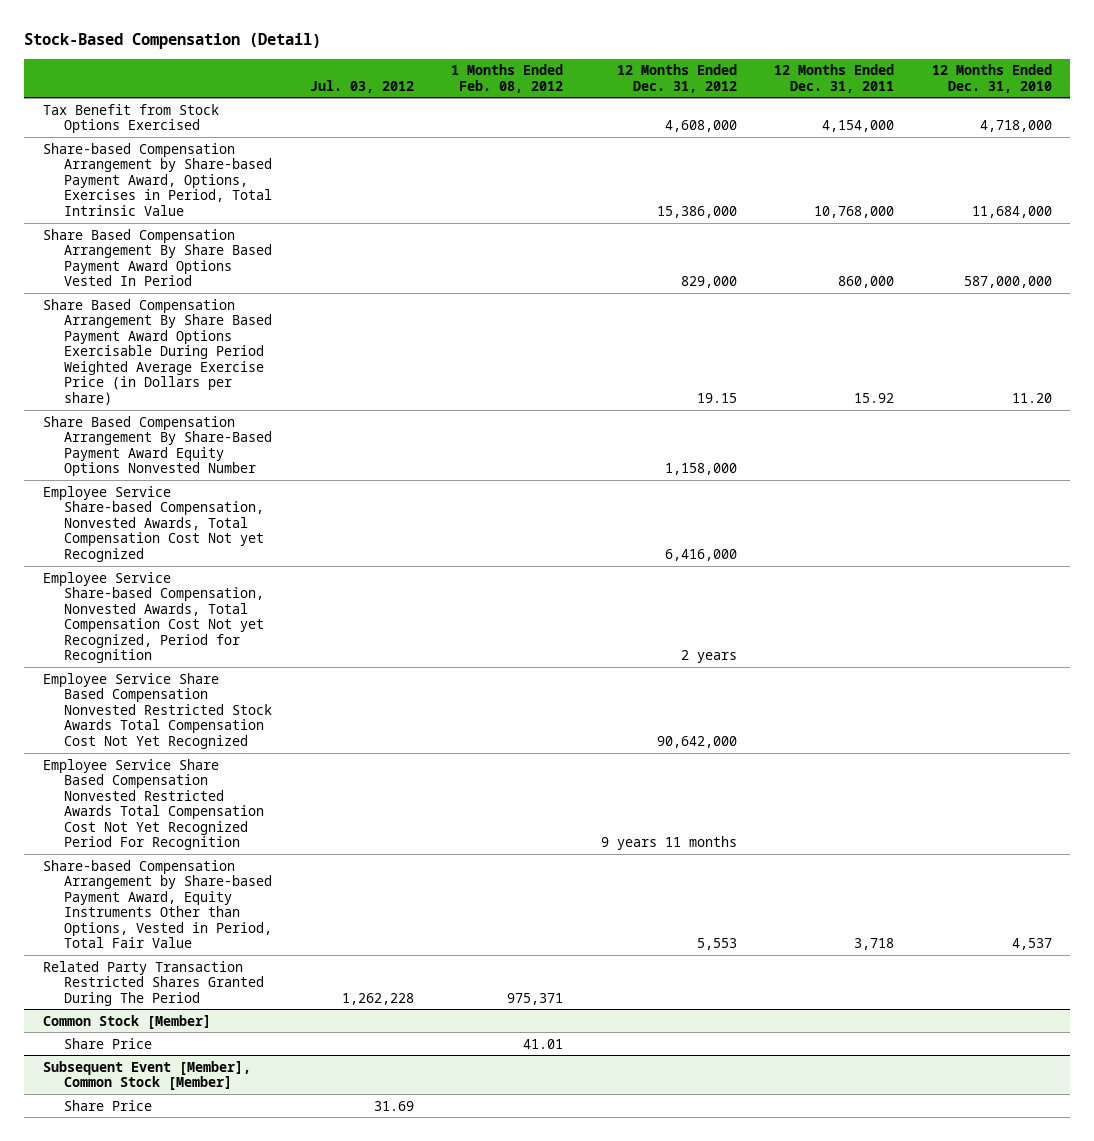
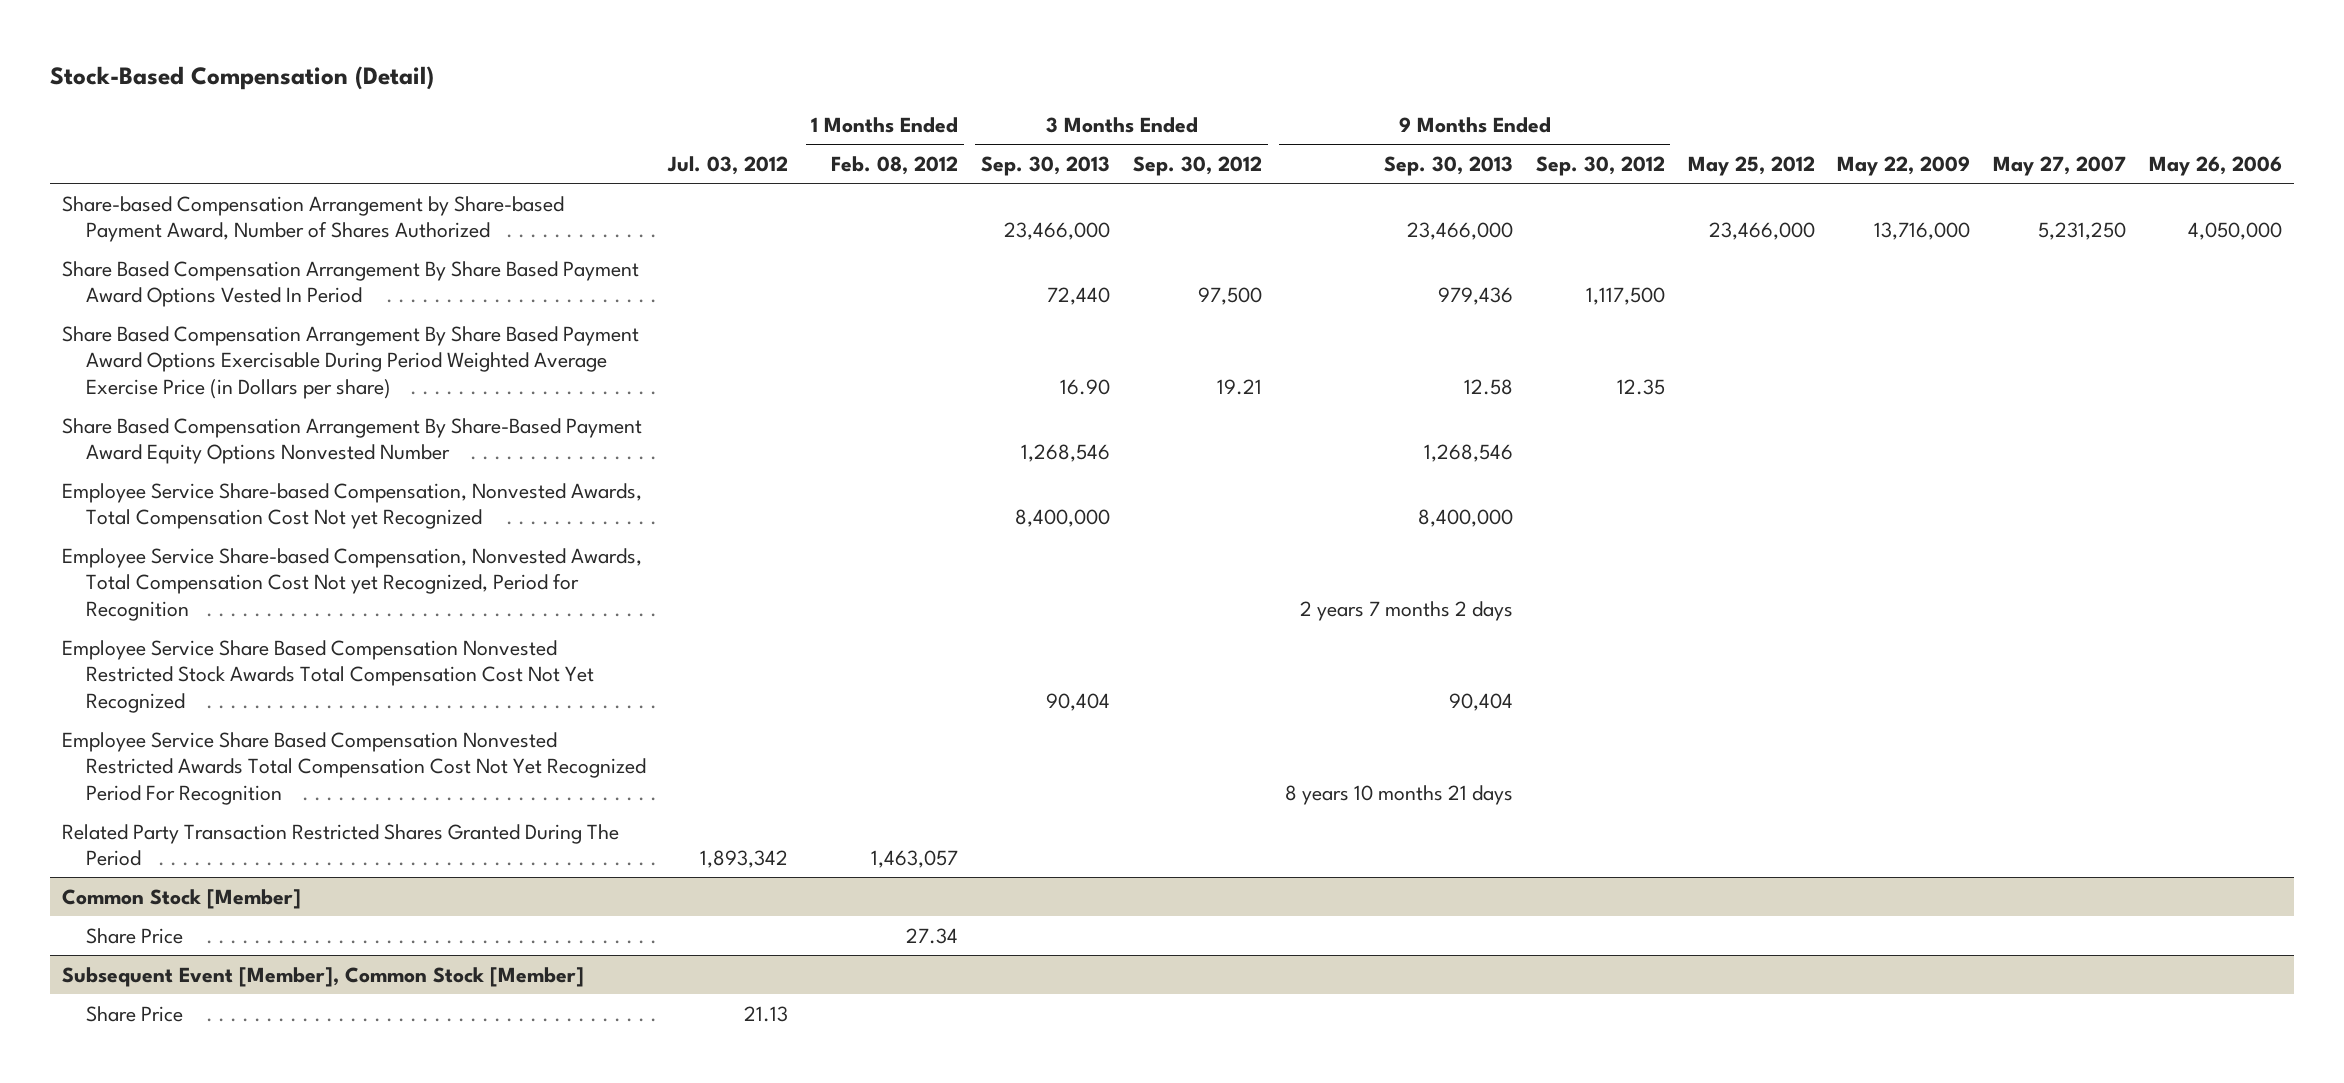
- | Jul. 03, 2012 | 1 Months Ended Feb. 08, 2012 | 12 Months Ended Dec. 31, 2012 | 12 Months Ended Dec. 31, 2011 | 12 Months Ended Dec. 31, 2010
+ | Jul. 03, 2012 | 1 Months Ended Feb. 08, 2012 | 3 Months Ended Sep. 30, 2013 | 3 Months Ended Sep. 30, 2012 | 9 Months Ended Sep. 30, 2013 | 9 Months Ended Sep. 30, 2012 | May 25, 2012 | May 22, 2009 | May 27, 2007 | May 26, 2006
- Tax Benefit from Stock Options Exercised | | | 4,608,000 | 4,154,000 | 4,718,000
- Share-based Compensation Arrangement by Share-based Payment Award, Options, Exercises in Period, Total Intrinsic Value | | | 15,386,000 | 10,768,000 | 11,684,000
+ Share-based Compensation Arrangement by Share-based Payment Award, Number of Shares Authorized | | | 23,466,000 | | 23,466,000 | | 23,466,000 | 13,716,000 | 5,231,250 | 4,050,000
- Share-based Compensation Arrangement by Share-based Payment Award, Equity Instruments Other than Options, Vested in Period, Total Fair Value | | | 5,553 | 3,718 | 4,537
- Related Party Transaction Restricted Shares Granted During The Period | 1,262,228 | 975,371 | | |
+ Related Party Transaction Restricted Shares Granted During The Period | 1,893,342 | 1,463,057 | | | | | | | |
@ Common Stock [Member]
- Share Price | | 41.01 | | |
+ Share Price | | 27.34 | | | | | | | |
@ Subsequent Event [Member], Common Stock [Member]
- Share Price | 31.69 | | | |
+ Share Price | 21.13 | | | | | | | | |

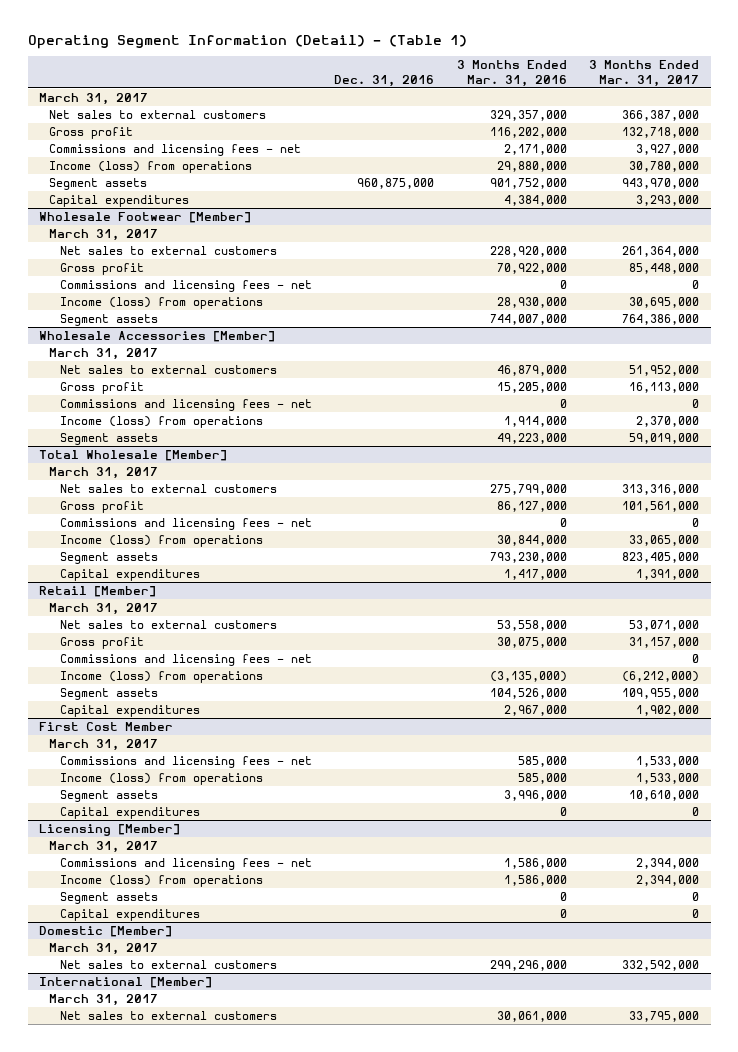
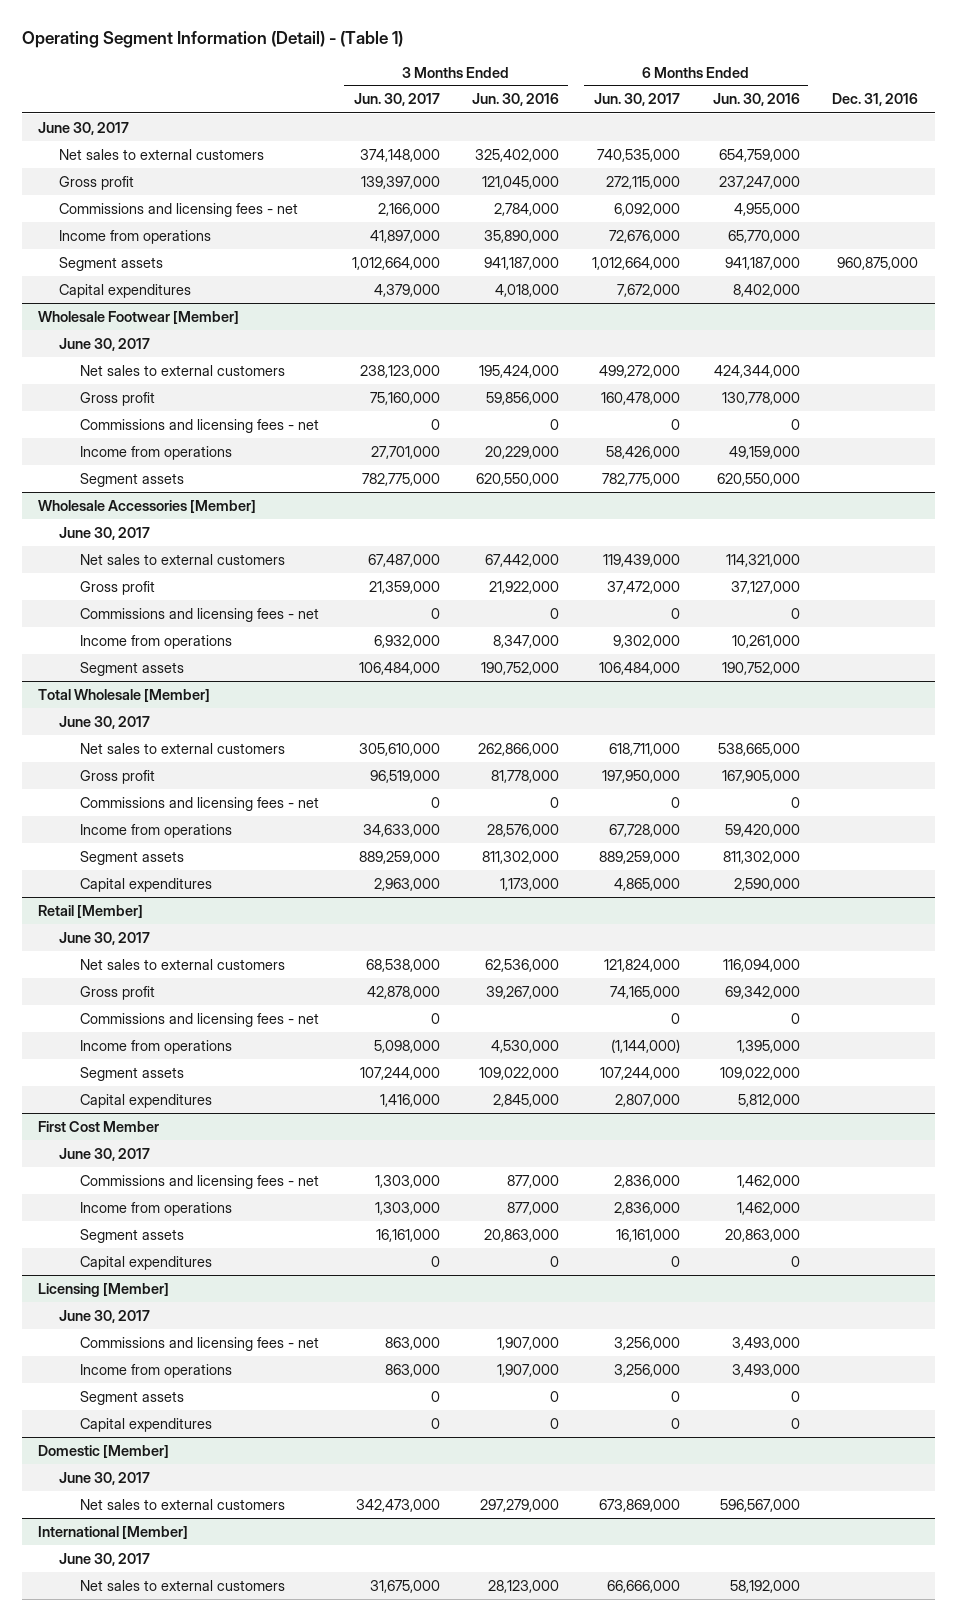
- | Dec. 31, 2016 | 3 Months Ended Mar. 31, 2016 | 3 Months Ended Mar. 31, 2017
+ | 3 Months Ended Jun. 30, 2017 | 3 Months Ended Jun. 30, 2016 | 6 Months Ended Jun. 30, 2017 | 6 Months Ended Jun. 30, 2016 | Dec. 31, 2016
- March 31, 2017
+ June 30, 2017
- Income (loss) from operations | | 29,880,000 | 30,780,000
+ Income from operations | 41,897,000 | 35,890,000 | 72,676,000 | 65,770,000 |
@ Wholesale Footwear [Member]
- March 31, 2017
+ June 30, 2017
- Income (loss) from operations | | 28,930,000 | 30,695,000
+ Income from operations | 27,701,000 | 20,229,000 | 58,426,000 | 49,159,000 |
@ Wholesale Accessories [Member]
- March 31, 2017
+ June 30, 2017
- Income (loss) from operations | | 1,914,000 | 2,370,000
+ Income from operations | 6,932,000 | 8,347,000 | 9,302,000 | 10,261,000 |
@ Total Wholesale [Member]
- March 31, 2017
+ June 30, 2017
- Income (loss) from operations | | 30,844,000 | 33,065,000
+ Income from operations | 34,633,000 | 28,576,000 | 67,728,000 | 59,420,000 |
@ Retail [Member]
- March 31, 2017
+ June 30, 2017
- Income (loss) from operations | | (3,135,000) | (6,212,000)
+ Income from operations | 5,098,000 | 4,530,000 | (1,144,000) | 1,395,000 |
@ First Cost Member
- March 31, 2017
+ June 30, 2017
- Income (loss) from operations | | 585,000 | 1,533,000
+ Income from operations | 1,303,000 | 877,000 | 2,836,000 | 1,462,000 |
@ Licensing [Member]
- March 31, 2017
+ June 30, 2017
- Income (loss) from operations | | 1,586,000 | 2,394,000
+ Income from operations | 863,000 | 1,907,000 | 3,256,000 | 3,493,000 |
@ Domestic [Member]
- March 31, 2017
+ June 30, 2017
@ International [Member]
- March 31, 2017
+ June 30, 2017

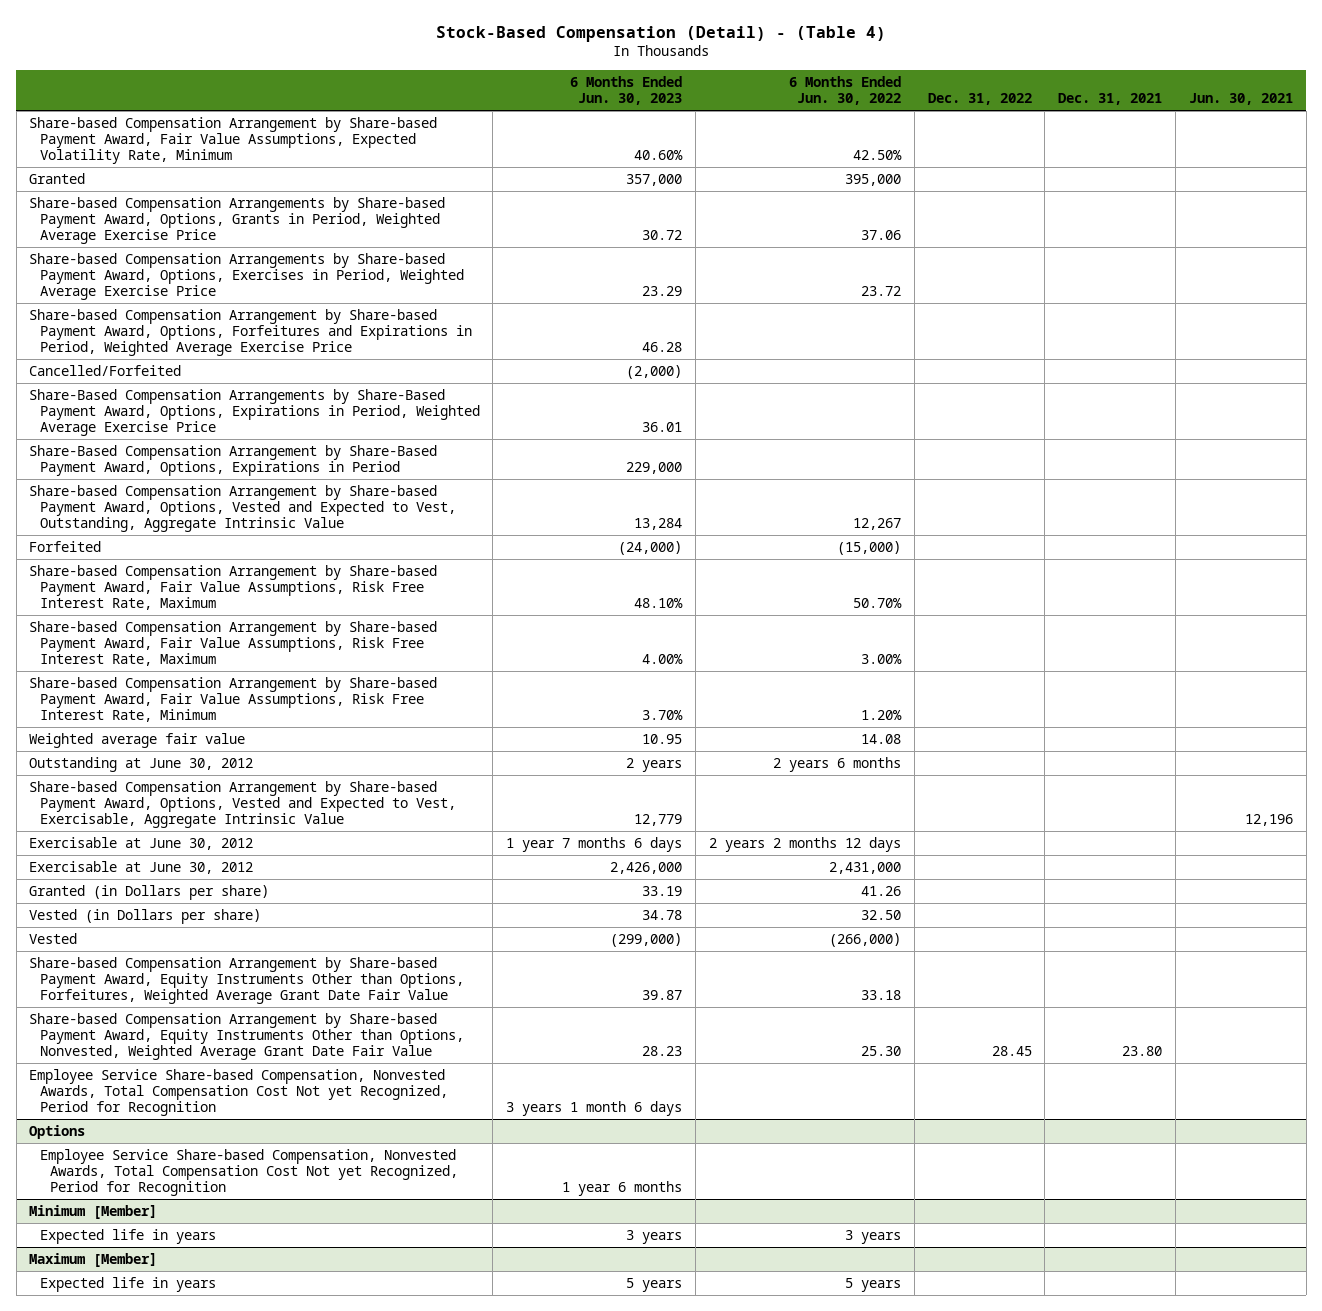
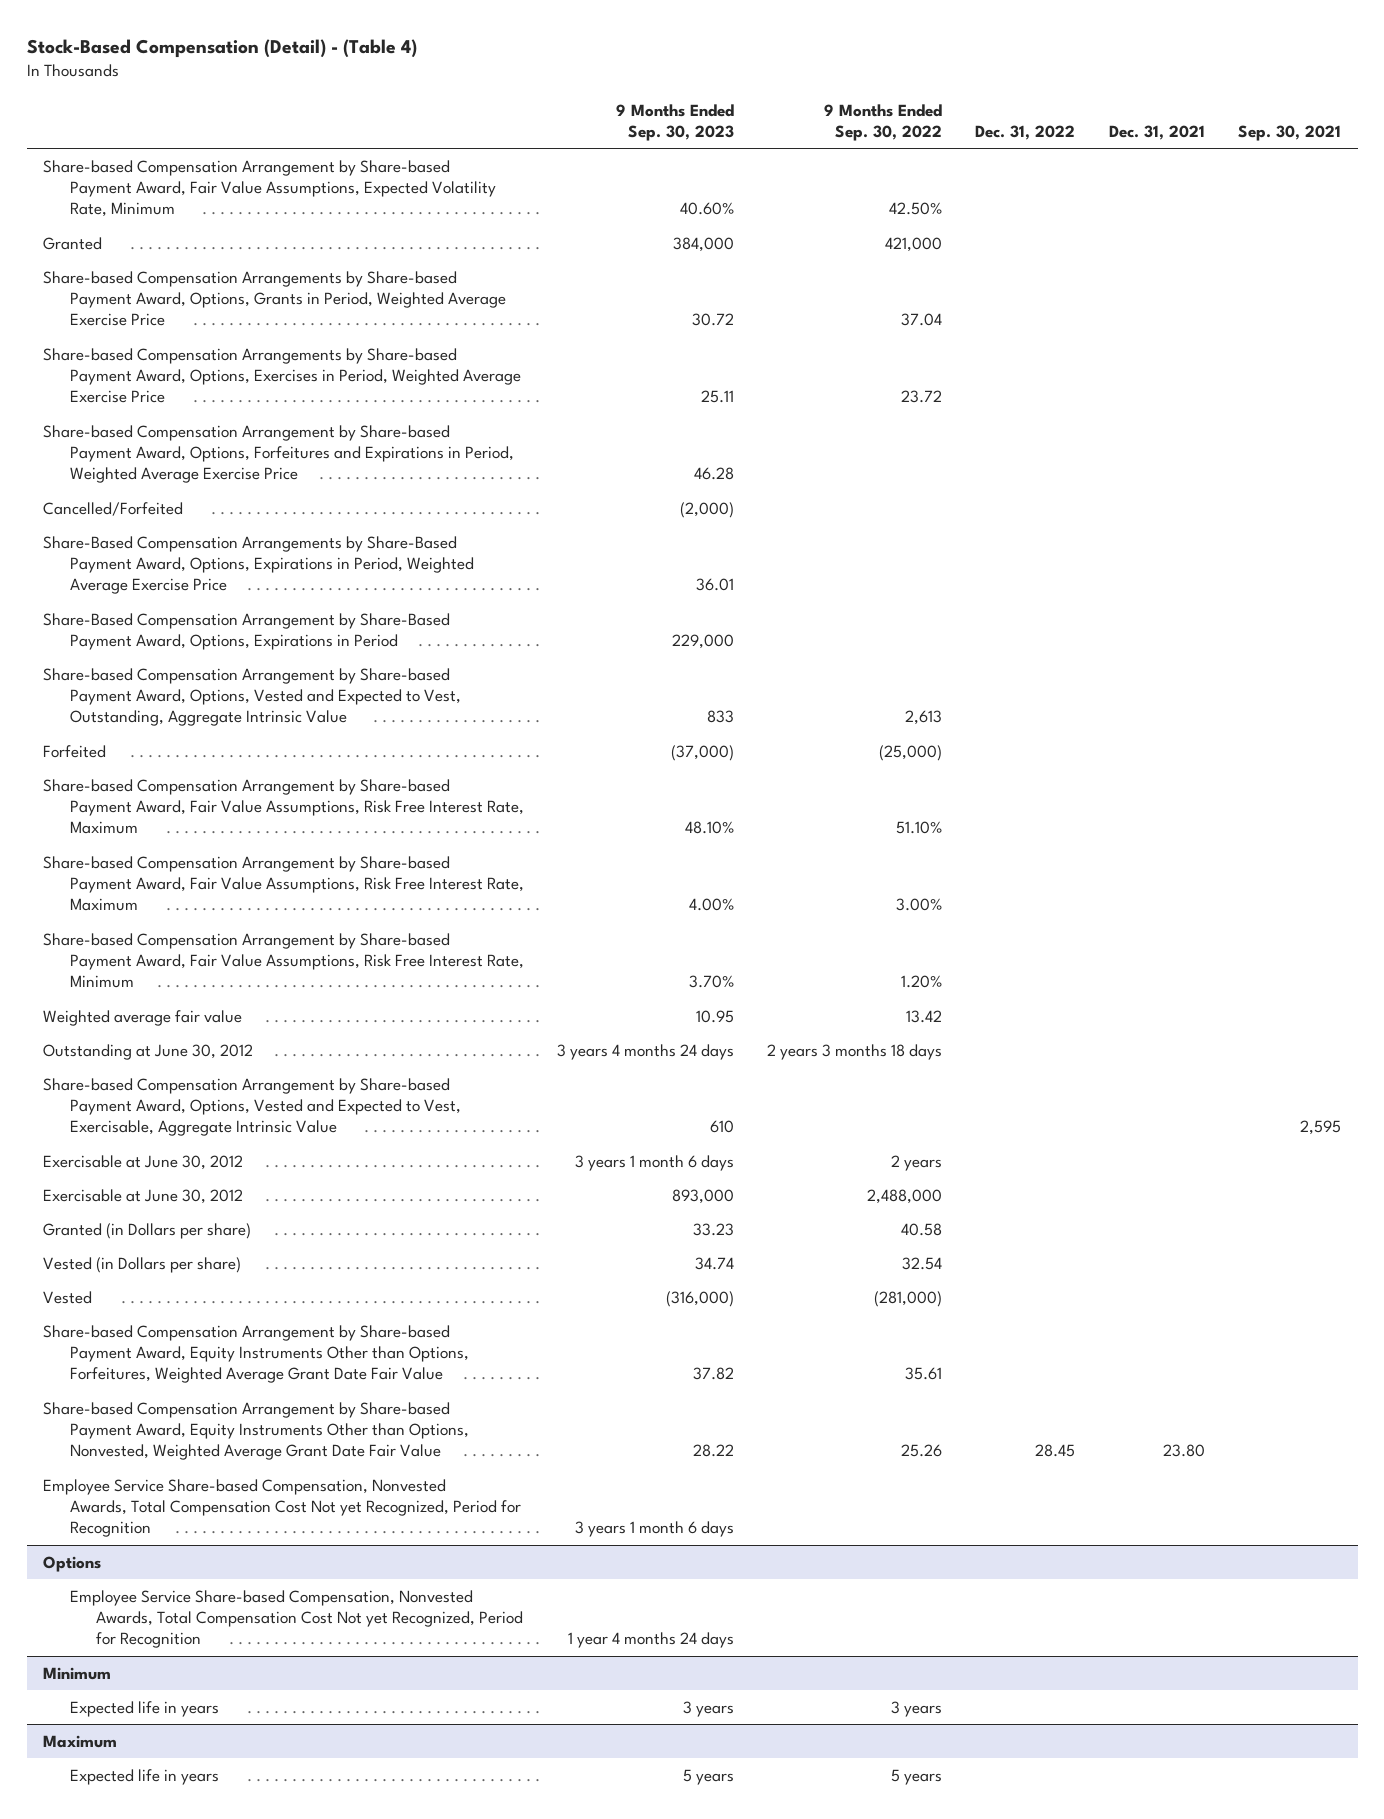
- | 6 Months Ended Jun. 30, 2023 | 6 Months Ended Jun. 30, 2022 | Dec. 31, 2022 | Dec. 31, 2021 | Jun. 30, 2021
+ | 9 Months Ended Sep. 30, 2023 | 9 Months Ended Sep. 30, 2022 | Dec. 31, 2022 | Dec. 31, 2021 | Sep. 30, 2021
- Minimum [Member]
+ Minimum
- Maximum [Member]
+ Maximum

